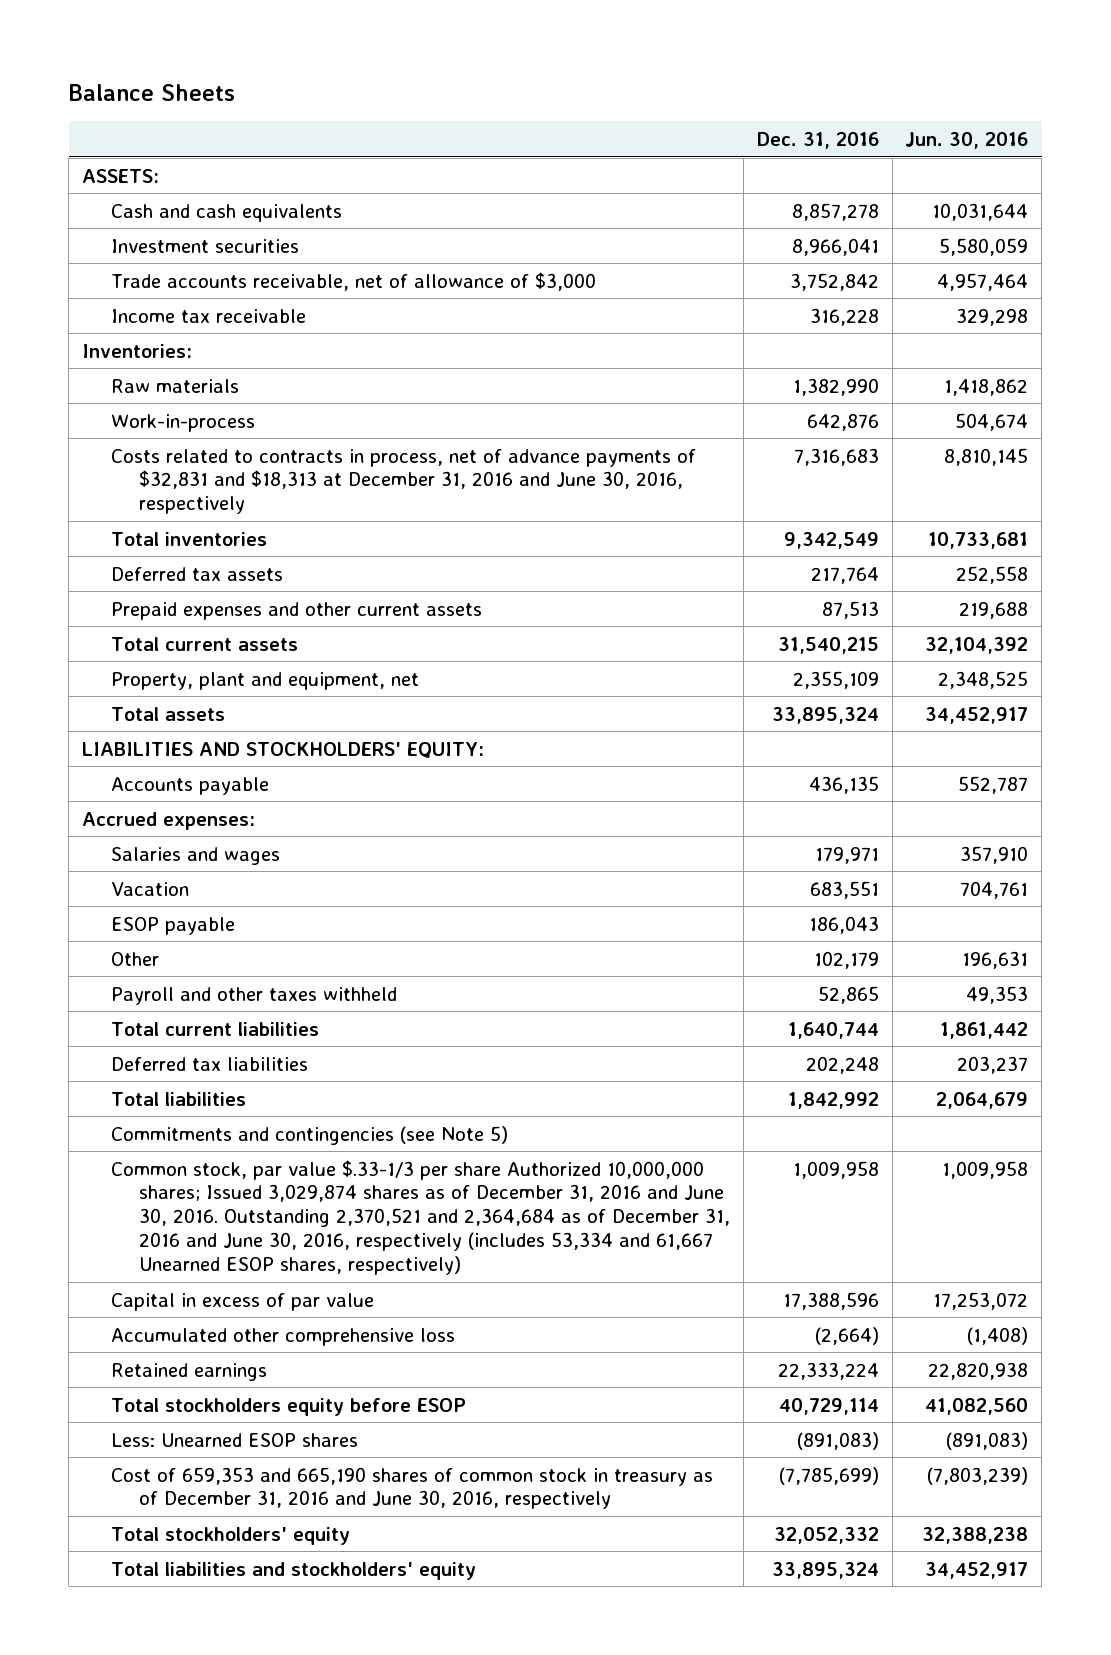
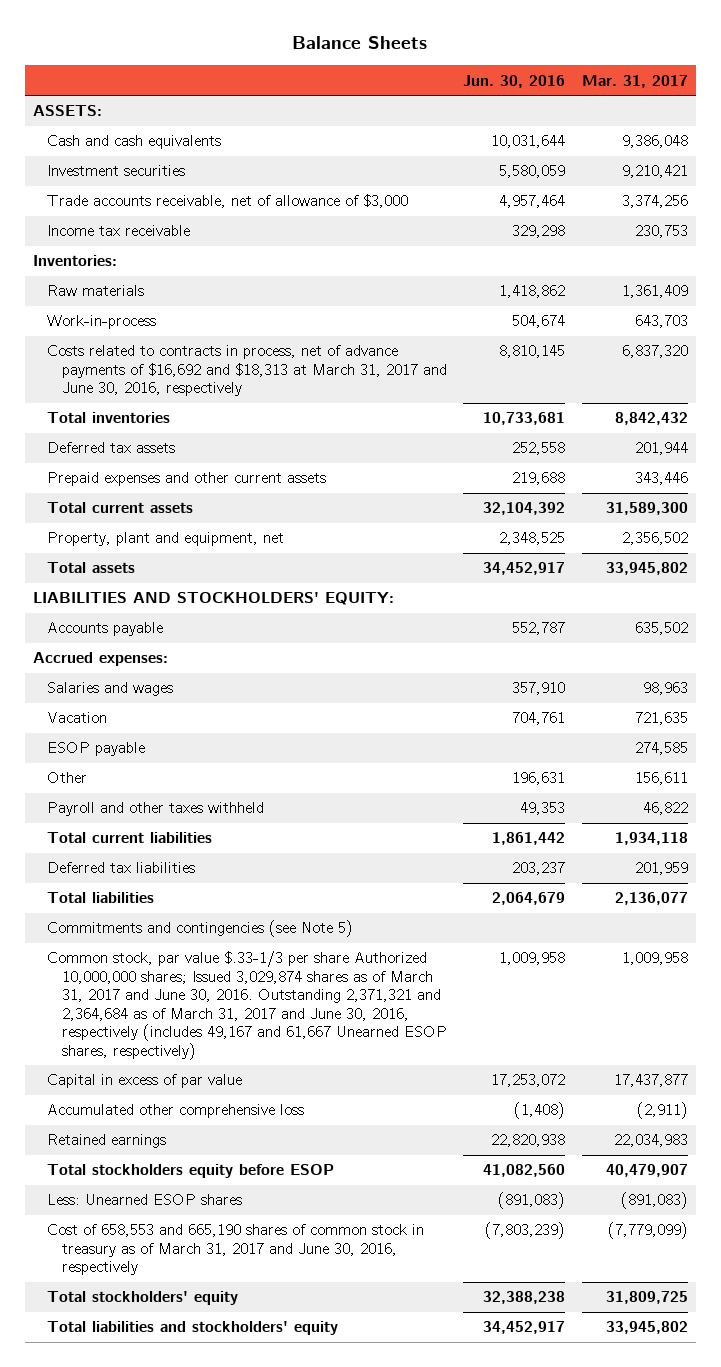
- | Dec. 31, 2016 | Jun. 30, 2016
+ | Jun. 30, 2016 | Mar. 31, 2017
- Costs related to contracts in process, net of advance payments of $32,831 and $18,313 at December 31, 2016 and June 30, 2016, respectively | 7,316,683 | 8,810,145
+ Costs related to contracts in process, net of advance payments of $16,692 and $18,313 at March 31, 2017 and June 30, 2016, respectively | 8,810,145 | 6,837,320
- Common stock, par value $.33-1/3 per share Authorized 10,000,000 shares; Issued 3,029,874 shares as of December 31, 2016 and June 30, 2016. Outstanding 2,370,521 and 2,364,684 as of December 31, 2016 and June 30, 2016, respectively (includes 53,334 and 61,667 Unearned ESOP shares, respectively) | 1,009,958 | 1,009,958
+ Common stock, par value $.33-1/3 per share Authorized 10,000,000 shares; Issued 3,029,874 shares as of March 31, 2017 and June 30, 2016. Outstanding 2,371,321 and 2,364,684 as of March 31, 2017 and June 30, 2016, respectively (includes 49,167 and 61,667 Unearned ESOP shares, respectively) | 1,009,958 | 1,009,958
- Cost of 659,353 and 665,190 shares of common stock in treasury as of December 31, 2016 and June 30, 2016, respectively | (7,785,699) | (7,803,239)
+ Cost of 658,553 and 665,190 shares of common stock in treasury as of March 31, 2017 and June 30, 2016, respectively | (7,803,239) | (7,779,099)

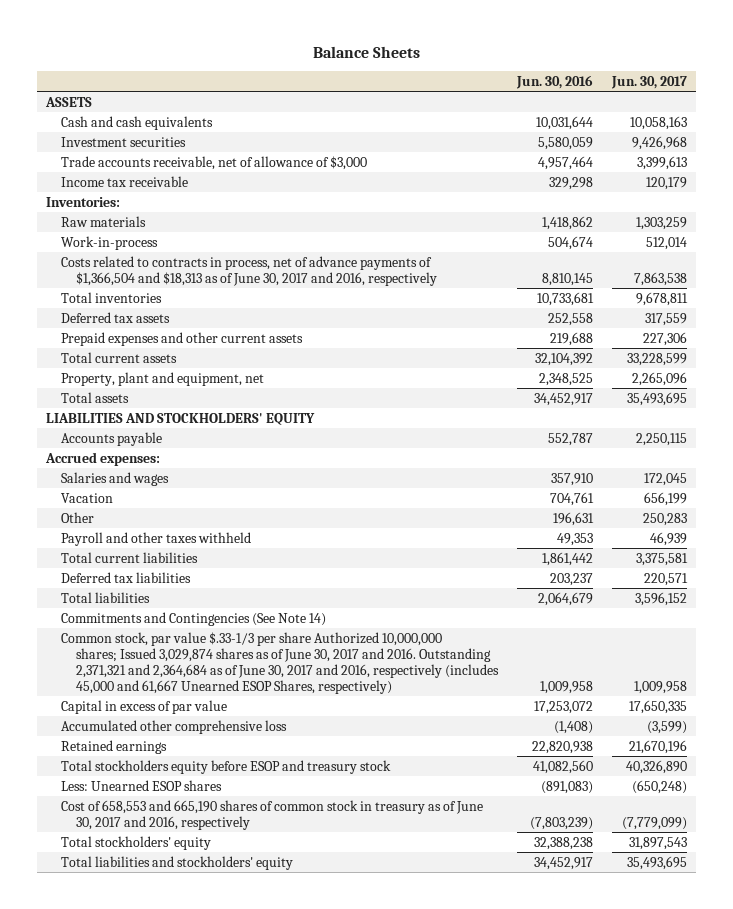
- | Jun. 30, 2016 | Mar. 31, 2017
+ | Jun. 30, 2016 | Jun. 30, 2017
- ASSETS:
+ ASSETS
- Costs related to contracts in process, net of advance payments of $16,692 and $18,313 at March 31, 2017 and June 30, 2016, respectively | 8,810,145 | 6,837,320
+ Costs related to contracts in process, net of advance payments of $1,366,504 and $18,313 as of June 30, 2017 and 2016, respectively | 8,810,145 | 7,863,538
- LIABILITIES AND STOCKHOLDERS' EQUITY:
+ LIABILITIES AND STOCKHOLDERS' EQUITY
- ESOP payable | | 274,585
- Commitments and contingencies (see Note 5)
- Common stock, par value $.33-1/3 per share Authorized 10,000,000 shares; Issued 3,029,874 shares as of March 31, 2017 and June 30, 2016. Outstanding 2,371,321 and 2,364,684 as of March 31, 2017 and June 30, 2016, respectively (includes 49,167 and 61,667 Unearned ESOP shares, respectively) | 1,009,958 | 1,009,958
+ Commitments and Contingencies (See Note 14)
+ Common stock, par value $.33-1/3 per share Authorized 10,000,000 shares; Issued 3,029,874 shares as of June 30, 2017 and 2016. Outstanding 2,371,321 and 2,364,684 as of June 30, 2017 and 2016, respectively (includes 45,000 and 61,667 Unearned ESOP Shares, respectively) | 1,009,958 | 1,009,958
- Total stockholders equity before ESOP | 41,082,560 | 40,479,907
+ Total stockholders equity before ESOP and treasury stock | 41,082,560 | 40,326,890
- Cost of 658,553 and 665,190 shares of common stock in treasury as of March 31, 2017 and June 30, 2016, respectively | (7,803,239) | (7,779,099)
+ Cost of 658,553 and 665,190 shares of common stock in treasury as of June 30, 2017 and 2016, respectively | (7,803,239) | (7,779,099)

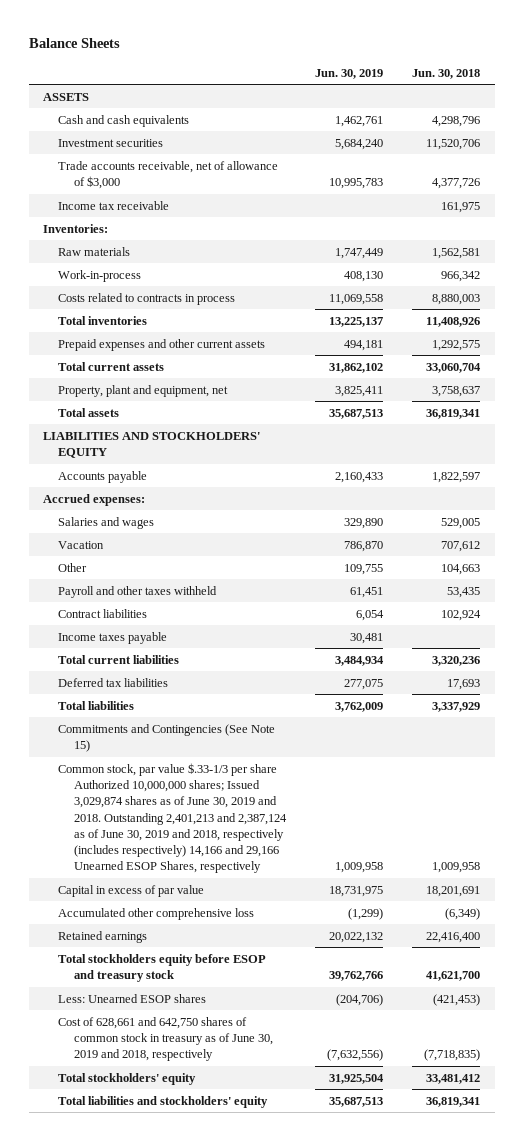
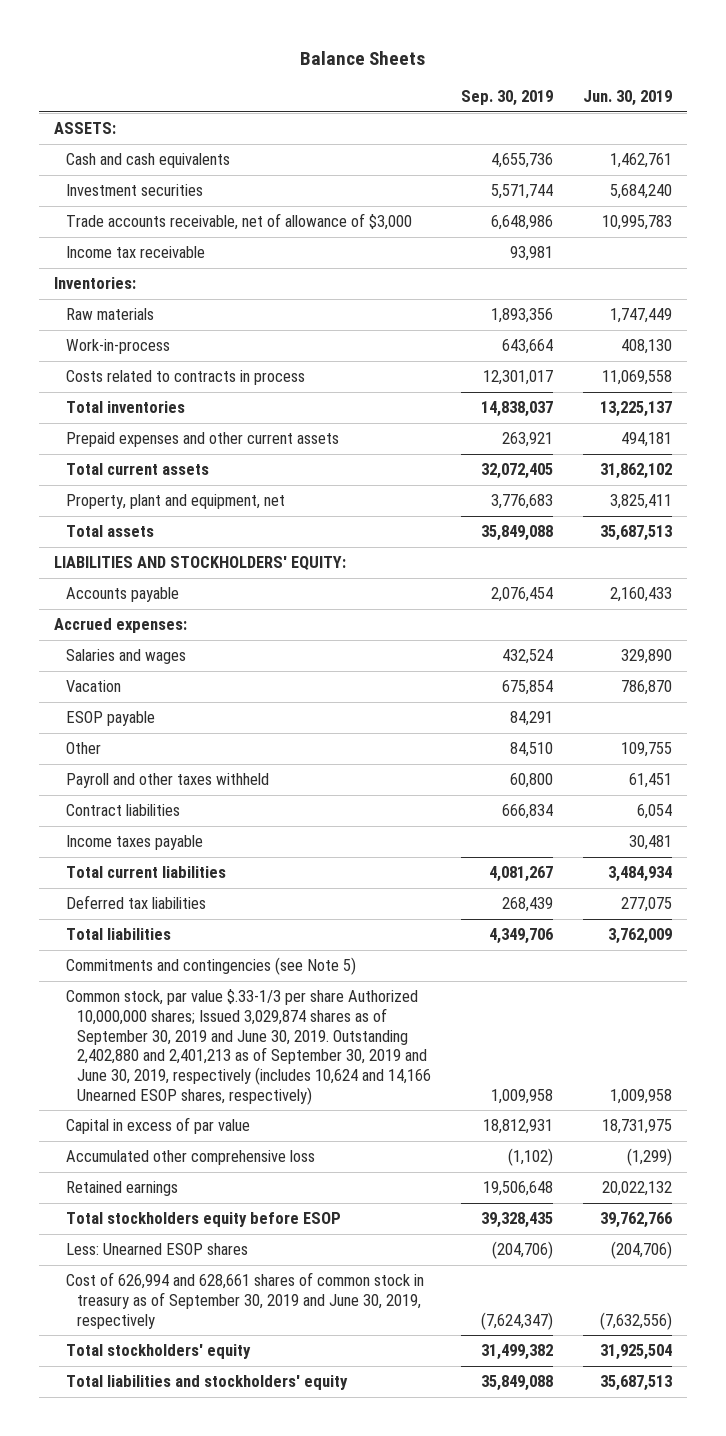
- | Jun. 30, 2019 | Jun. 30, 2018
+ | Sep. 30, 2019 | Jun. 30, 2019
- ASSETS
+ ASSETS:
- LIABILITIES AND STOCKHOLDERS' EQUITY
+ LIABILITIES AND STOCKHOLDERS' EQUITY:
+ ESOP payable | 84,291 |
- Commitments and Contingencies (See Note 15)
- Common stock, par value $.33-1/3 per share Authorized 10,000,000 shares; Issued 3,029,874 shares as of June 30, 2019 and 2018. Outstanding 2,401,213 and 2,387,124 as of June 30, 2019 and 2018, respectively (includes respectively) 14,166 and 29,166 Unearned ESOP Shares, respectively | 1,009,958 | 1,009,958
+ Commitments and contingencies (see Note 5)
+ Common stock, par value $.33-1/3 per share Authorized 10,000,000 shares; Issued 3,029,874 shares as of September 30, 2019 and June 30, 2019. Outstanding 2,402,880 and 2,401,213 as of September 30, 2019 and June 30, 2019, respectively (includes 10,624 and 14,166 Unearned ESOP shares, respectively) | 1,009,958 | 1,009,958
- Total stockholders equity before ESOP and treasury stock | 39,762,766 | 41,621,700
+ Total stockholders equity before ESOP | 39,328,435 | 39,762,766
- Cost of 628,661 and 642,750 shares of common stock in treasury as of June 30, 2019 and 2018, respectively | (7,632,556) | (7,718,835)
+ Cost of 626,994 and 628,661 shares of common stock in treasury as of September 30, 2019 and June 30, 2019, respectively | (7,624,347) | (7,632,556)

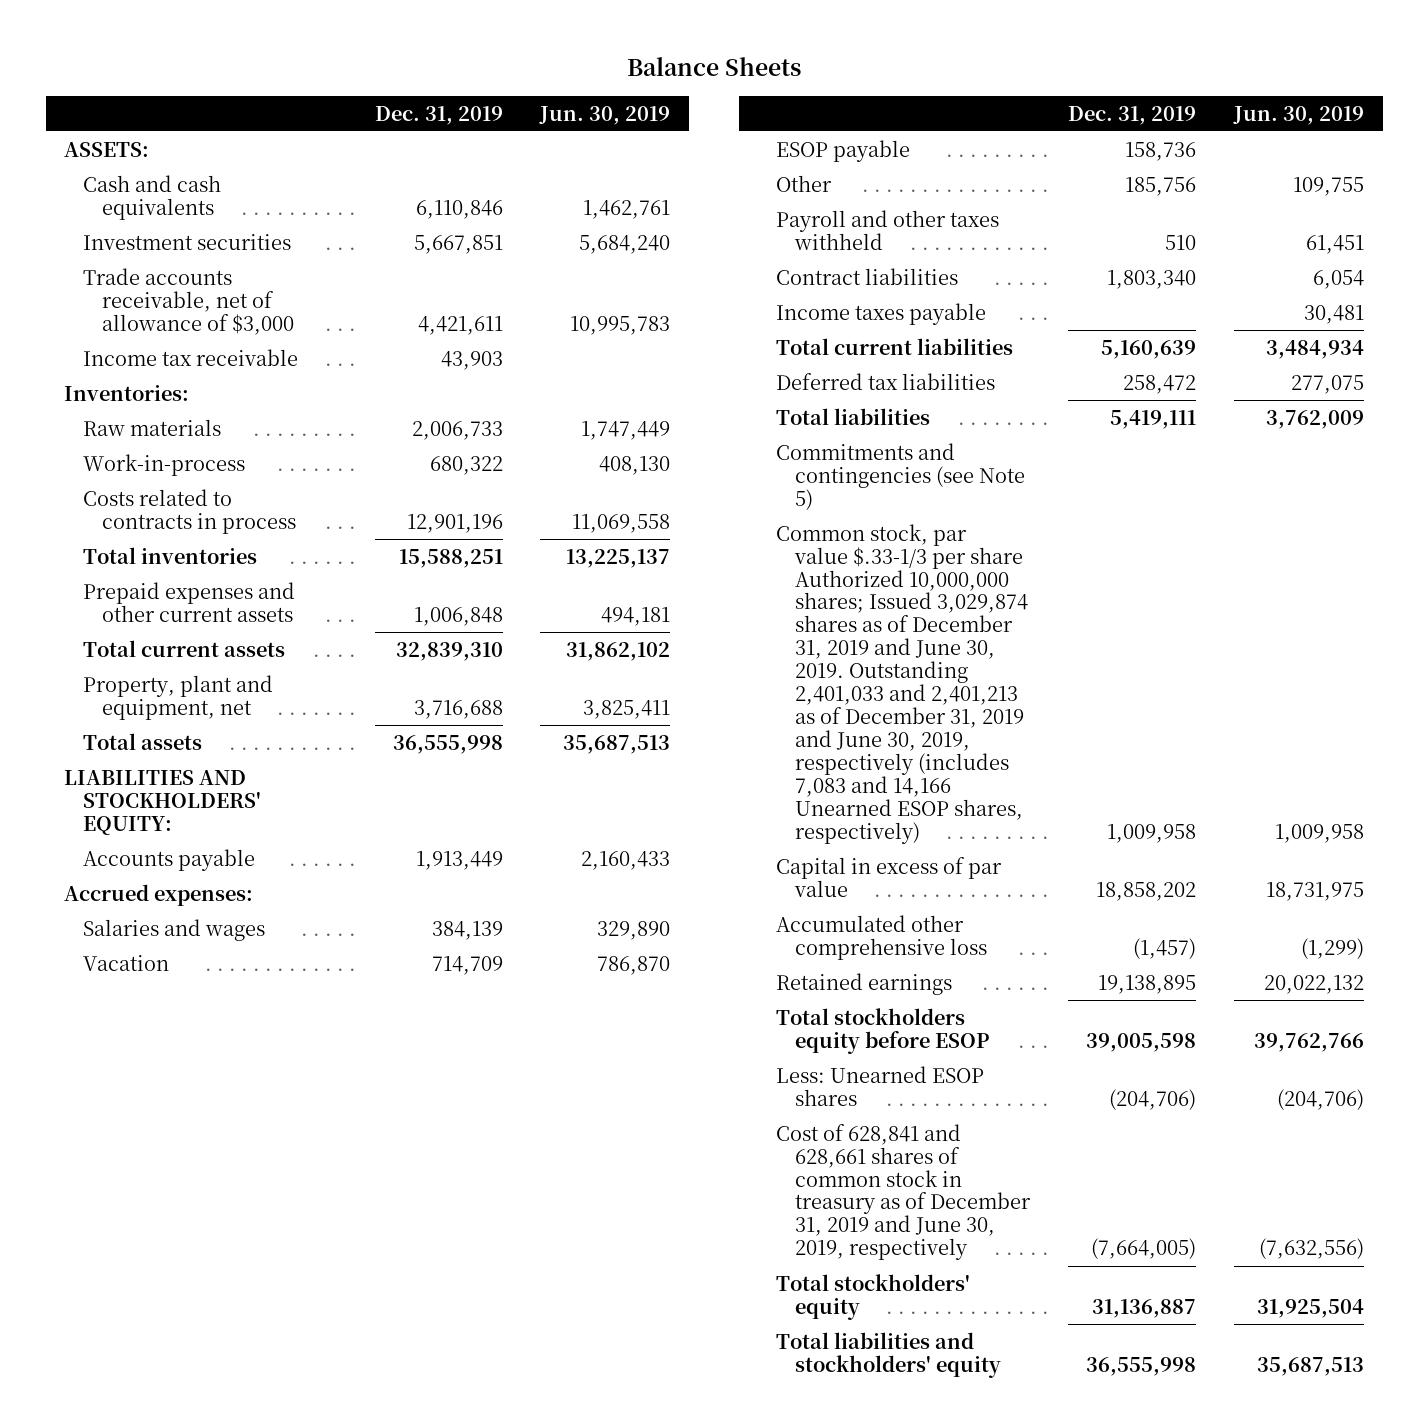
- | Sep. 30, 2019 | Jun. 30, 2019
+ | Dec. 31, 2019 | Jun. 30, 2019
- Common stock, par value $.33-1/3 per share Authorized 10,000,000 shares; Issued 3,029,874 shares as of September 30, 2019 and June 30, 2019. Outstanding 2,402,880 and 2,401,213 as of September 30, 2019 and June 30, 2019, respectively (includes 10,624 and 14,166 Unearned ESOP shares, respectively) | 1,009,958 | 1,009,958
+ Common stock, par value $.33-1/3 per share Authorized 10,000,000 shares; Issued 3,029,874 shares as of December 31, 2019 and June 30, 2019. Outstanding 2,401,033 and 2,401,213 as of December 31, 2019 and June 30, 2019, respectively (includes 7,083 and 14,166 Unearned ESOP shares, respectively) | 1,009,958 | 1,009,958
- Cost of 626,994 and 628,661 shares of common stock in treasury as of September 30, 2019 and June 30, 2019, respectively | (7,624,347) | (7,632,556)
+ Cost of 628,841 and 628,661 shares of common stock in treasury as of December 31, 2019 and June 30, 2019, respectively | (7,664,005) | (7,632,556)

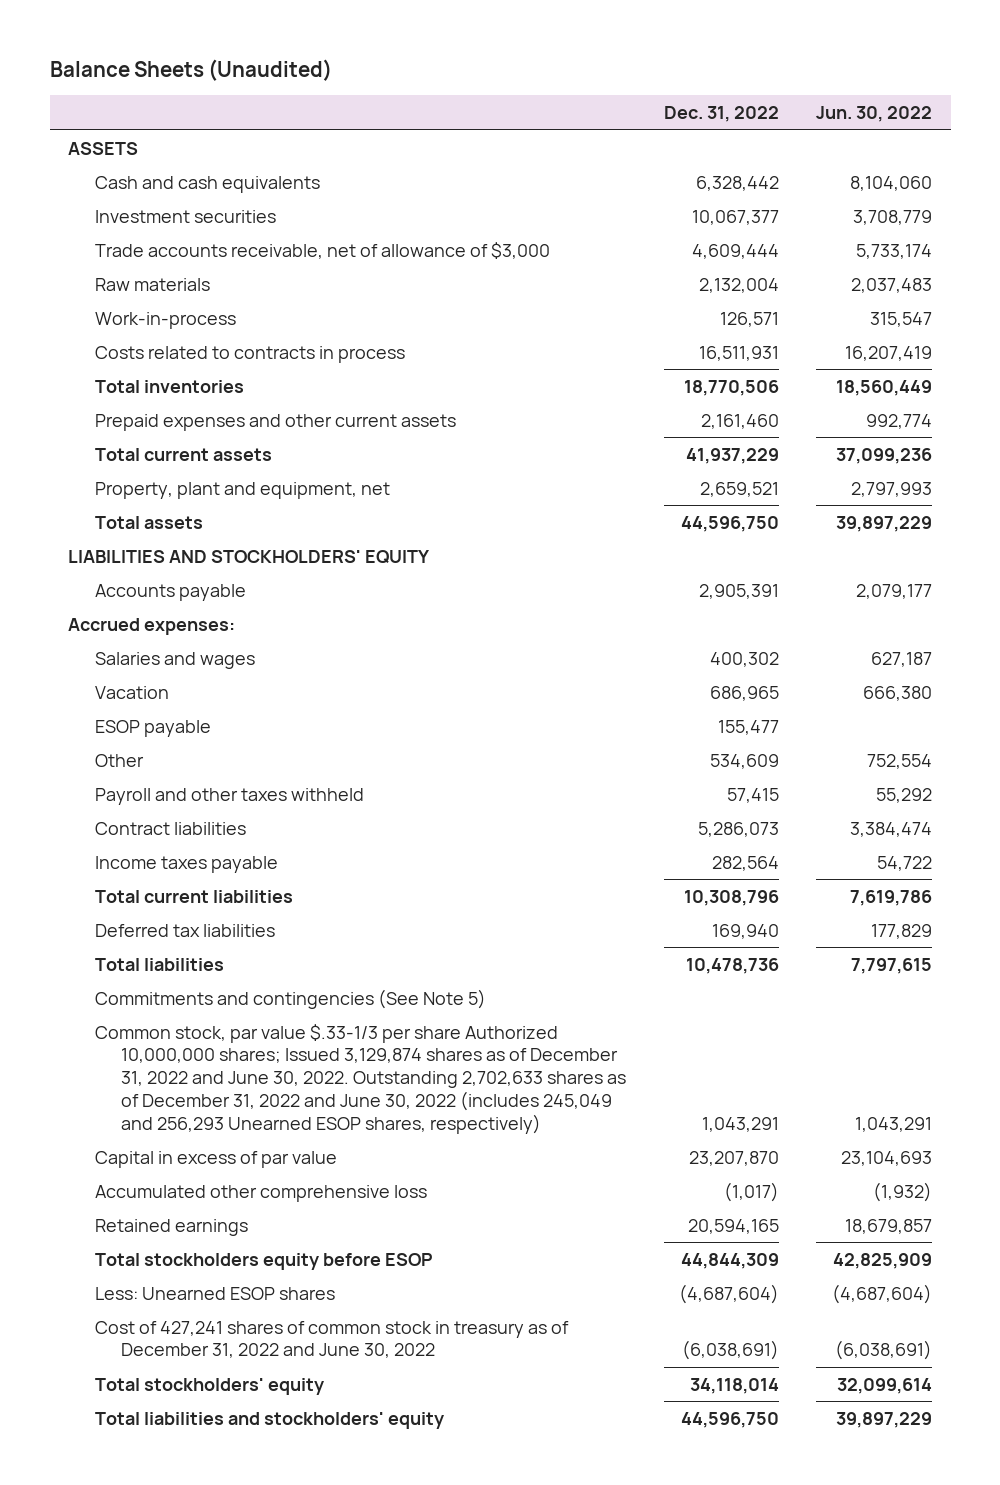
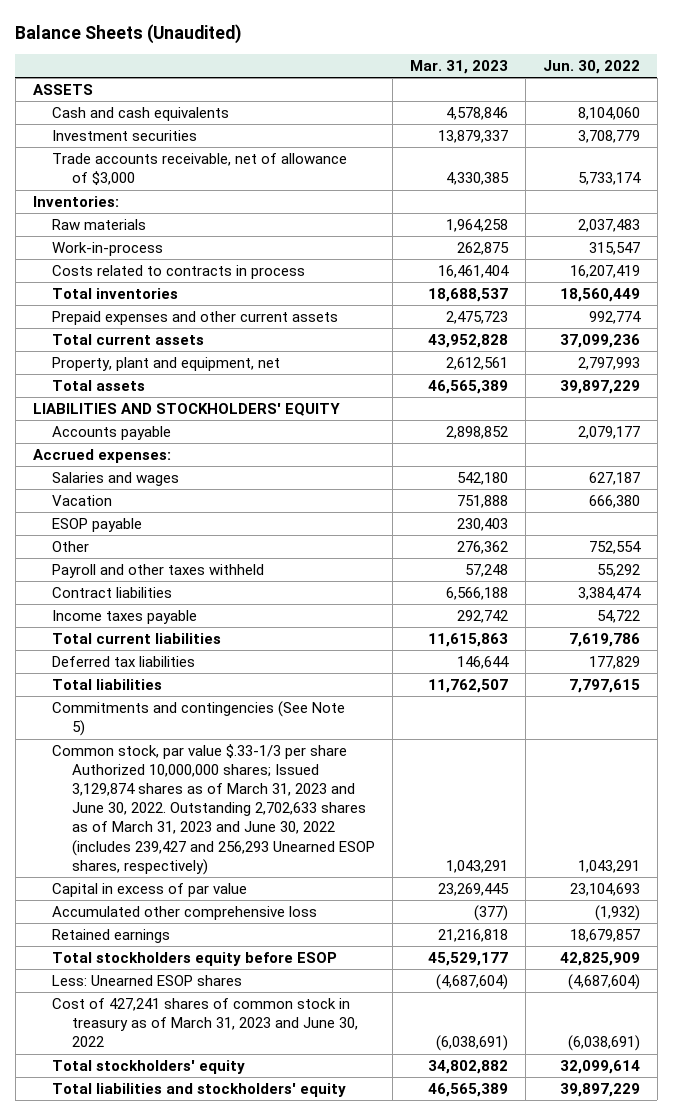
- | Dec. 31, 2022 | Jun. 30, 2022
+ | Mar. 31, 2023 | Jun. 30, 2022
+ Inventories:
- Common stock, par value $.33-1/3 per share Authorized 10,000,000 shares; Issued 3,129,874 shares as of December 31, 2022 and June 30, 2022. Outstanding 2,702,633 shares as of December 31, 2022 and June 30, 2022 (includes 245,049 and 256,293 Unearned ESOP shares, respectively) | 1,043,291 | 1,043,291
+ Common stock, par value $.33-1/3 per share Authorized 10,000,000 shares; Issued 3,129,874 shares as of March 31, 2023 and June 30, 2022. Outstanding 2,702,633 shares as of March 31, 2023 and June 30, 2022 (includes 239,427 and 256,293 Unearned ESOP shares, respectively) | 1,043,291 | 1,043,291
- Cost of 427,241 shares of common stock in treasury as of December 31, 2022 and June 30, 2022 | (6,038,691) | (6,038,691)
+ Cost of 427,241 shares of common stock in treasury as of March 31, 2023 and June 30, 2022 | (6,038,691) | (6,038,691)

